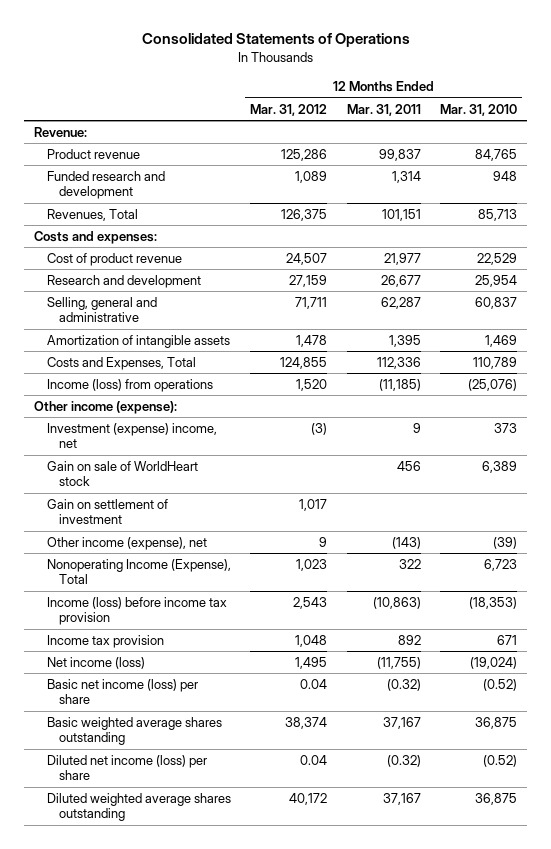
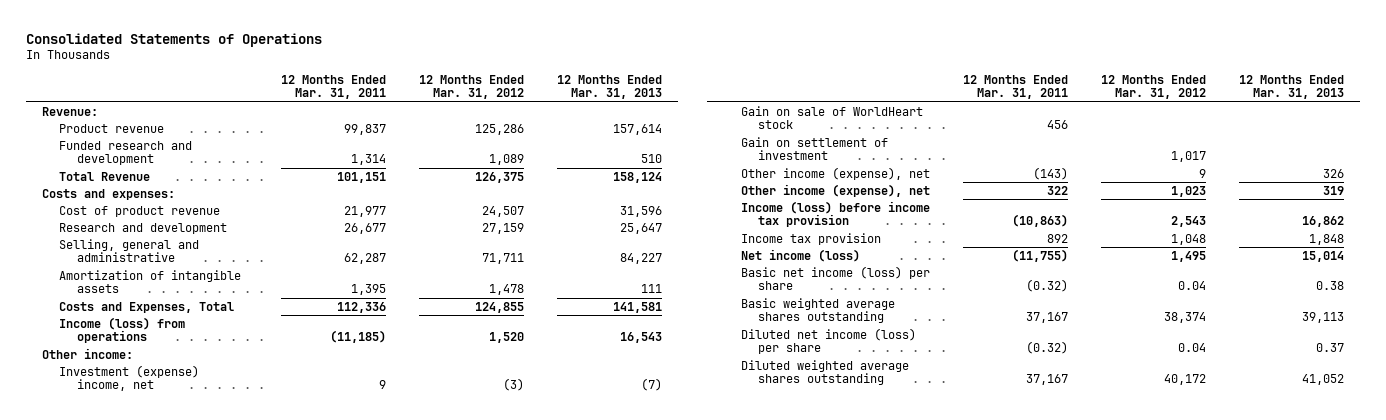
- | 12 Months Ended Mar. 31, 2012 | 12 Months Ended Mar. 31, 2011 | 12 Months Ended Mar. 31, 2010
+ | 12 Months Ended Mar. 31, 2011 | 12 Months Ended Mar. 31, 2012 | 12 Months Ended Mar. 31, 2013
- Revenues, Total | 126,375 | 101,151 | 85,713
+ Total Revenue | 101,151 | 126,375 | 158,124
- Other income (expense):
+ Other income:
- Nonoperating Income (Expense), Total | 1,023 | 322 | 6,723
+ Other income (expense), net | 322 | 1,023 | 319

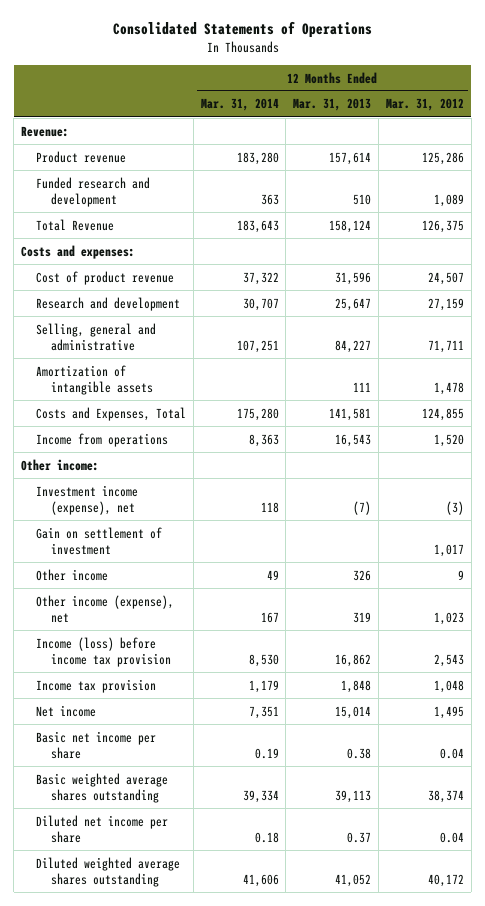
- | 12 Months Ended Mar. 31, 2011 | 12 Months Ended Mar. 31, 2012 | 12 Months Ended Mar. 31, 2013
+ | 12 Months Ended Mar. 31, 2014 | 12 Months Ended Mar. 31, 2013 | 12 Months Ended Mar. 31, 2012
- Income (loss) from operations | (11,185) | 1,520 | 16,543
+ Income from operations | 8,363 | 16,543 | 1,520
- Investment (expense) income, net | 9 | (3) | (7)
- Gain on sale of WorldHeart stock | 456 | |
+ Investment income (expense), net | 118 | (7) | (3)
- Other income (expense), net | (143) | 9 | 326
+ Other income | 49 | 326 | 9
- Net income (loss) | (11,755) | 1,495 | 15,014
- Basic net income (loss) per share | (0.32) | 0.04 | 0.38
+ Net income | 7,351 | 15,014 | 1,495
+ Basic net income per share | 0.19 | 0.38 | 0.04
- Diluted net income (loss) per share | (0.32) | 0.04 | 0.37
+ Diluted net income per share | 0.18 | 0.37 | 0.04

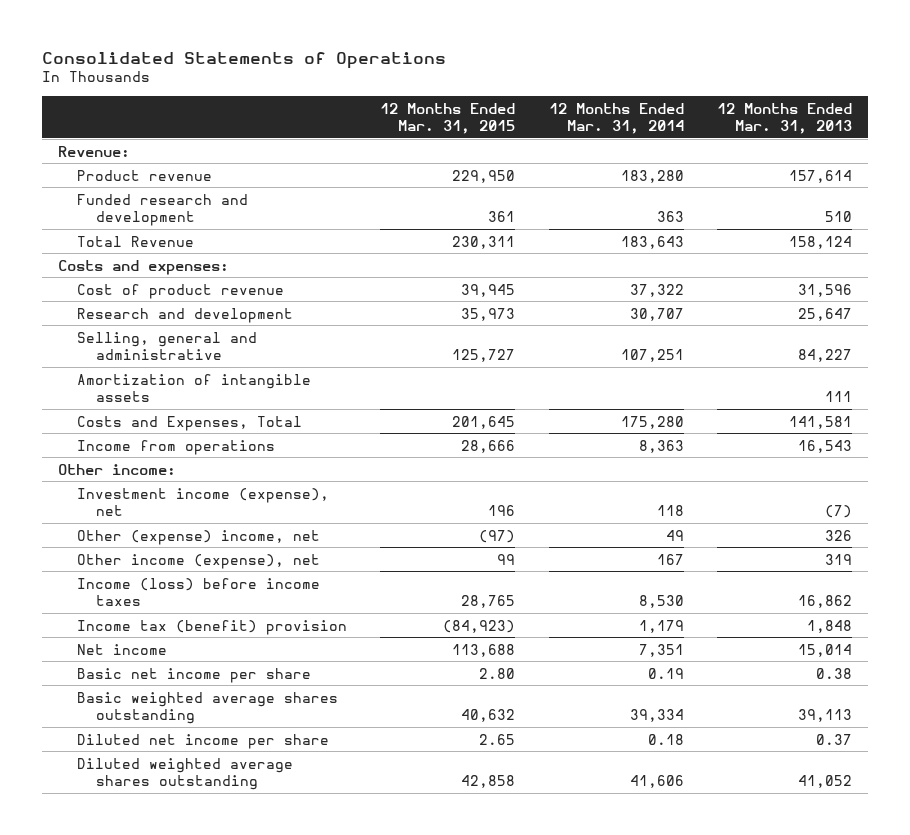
- | 12 Months Ended Mar. 31, 2014 | 12 Months Ended Mar. 31, 2013 | 12 Months Ended Mar. 31, 2012
+ | 12 Months Ended Mar. 31, 2015 | 12 Months Ended Mar. 31, 2014 | 12 Months Ended Mar. 31, 2013
- Gain on settlement of investment | | | 1,017
- Other income | 49 | 326 | 9
+ Other (expense) income, net | (97) | 49 | 326
- Income (loss) before income tax provision | 8,530 | 16,862 | 2,543
- Income tax provision | 1,179 | 1,848 | 1,048
+ Income (loss) before income taxes | 28,765 | 8,530 | 16,862
+ Income tax (benefit) provision | (84,923) | 1,179 | 1,848

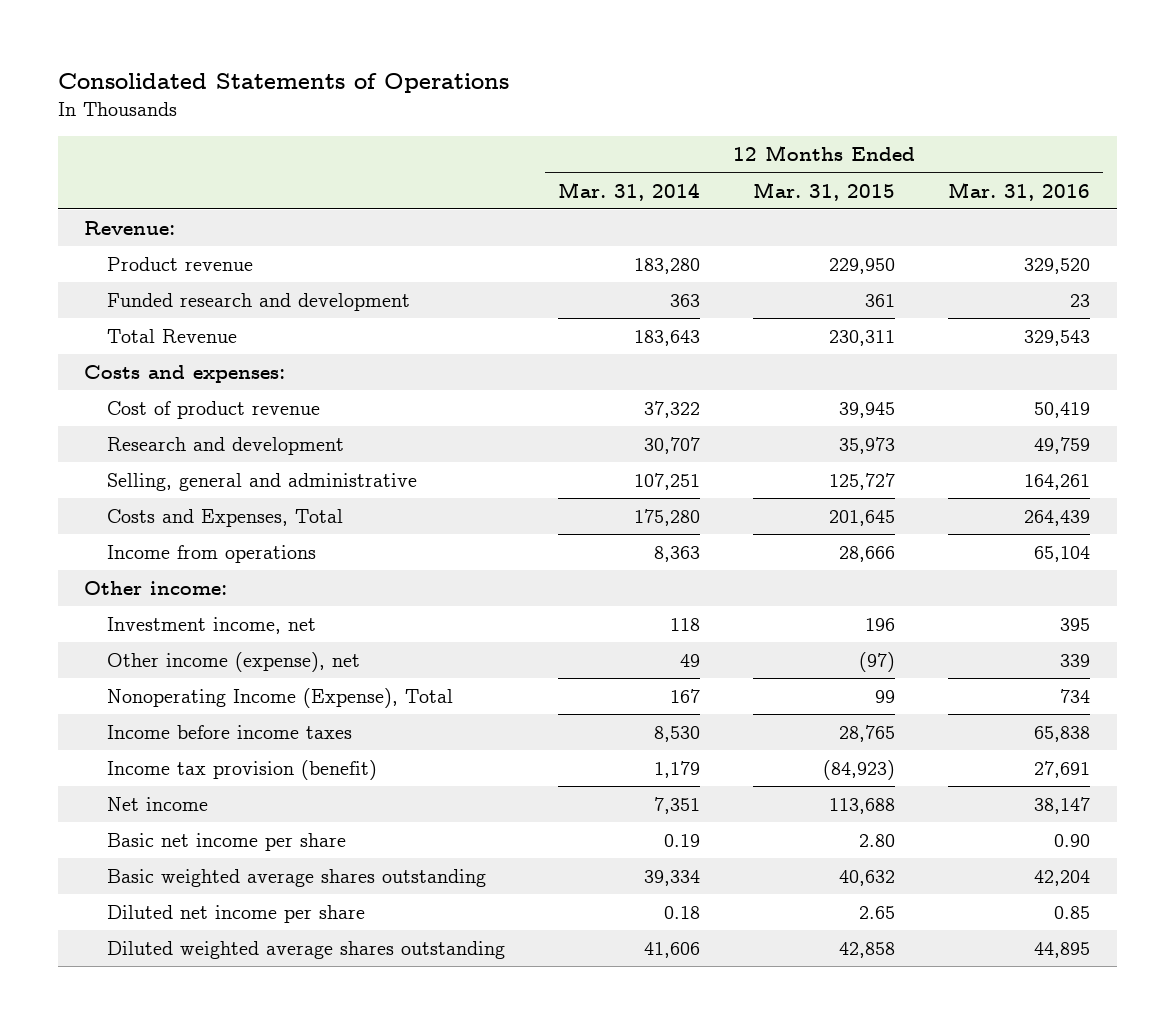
- | 12 Months Ended Mar. 31, 2015 | 12 Months Ended Mar. 31, 2014 | 12 Months Ended Mar. 31, 2013
+ | 12 Months Ended Mar. 31, 2014 | 12 Months Ended Mar. 31, 2015 | 12 Months Ended Mar. 31, 2016
- Amortization of intangible assets | | | 111
- Investment income (expense), net | 196 | 118 | (7)
- Other (expense) income, net | (97) | 49 | 326
- Other income (expense), net | 99 | 167 | 319
- Income (loss) before income taxes | 28,765 | 8,530 | 16,862
- Income tax (benefit) provision | (84,923) | 1,179 | 1,848
+ Investment income, net | 118 | 196 | 395
+ Other income (expense), net | 49 | (97) | 339
+ Nonoperating Income (Expense), Total | 167 | 99 | 734
+ Income before income taxes | 8,530 | 28,765 | 65,838
+ Income tax provision (benefit) | 1,179 | (84,923) | 27,691

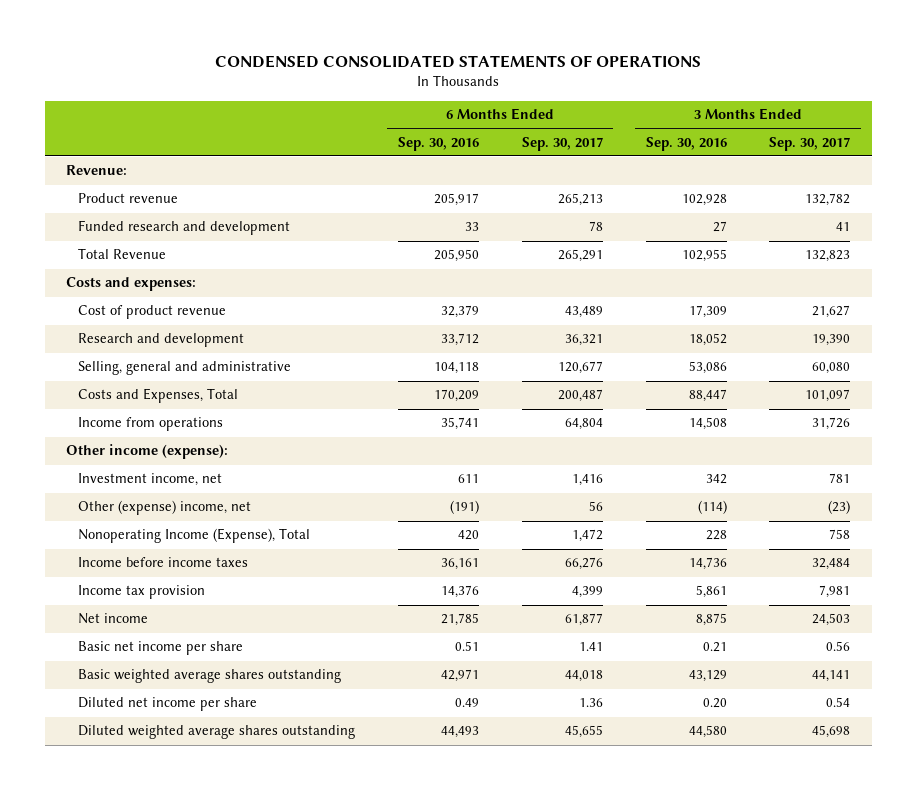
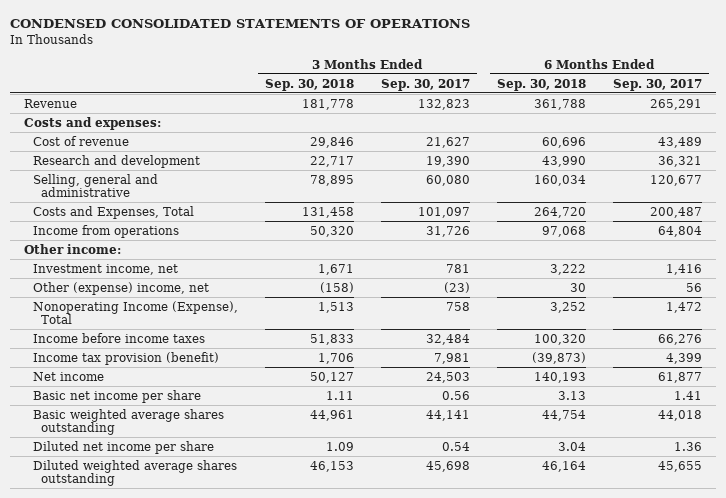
- | 6 Months Ended Sep. 30, 2016 | 6 Months Ended Sep. 30, 2017 | 3 Months Ended Sep. 30, 2016 | 3 Months Ended Sep. 30, 2017
+ | 3 Months Ended Sep. 30, 2018 | 3 Months Ended Sep. 30, 2017 | 6 Months Ended Sep. 30, 2018 | 6 Months Ended Sep. 30, 2017
- Revenue:
- Product revenue | 205,917 | 265,213 | 102,928 | 132,782
- Funded research and development | 33 | 78 | 27 | 41
- Total Revenue | 205,950 | 265,291 | 102,955 | 132,823
+ Revenue | 181,778 | 132,823 | 361,788 | 265,291
- Cost of product revenue | 32,379 | 43,489 | 17,309 | 21,627
+ Cost of revenue | 29,846 | 21,627 | 60,696 | 43,489
- Other income (expense):
+ Other income:
- Income tax provision | 14,376 | 4,399 | 5,861 | 7,981
+ Income tax provision (benefit) | 1,706 | 7,981 | (39,873) | 4,399

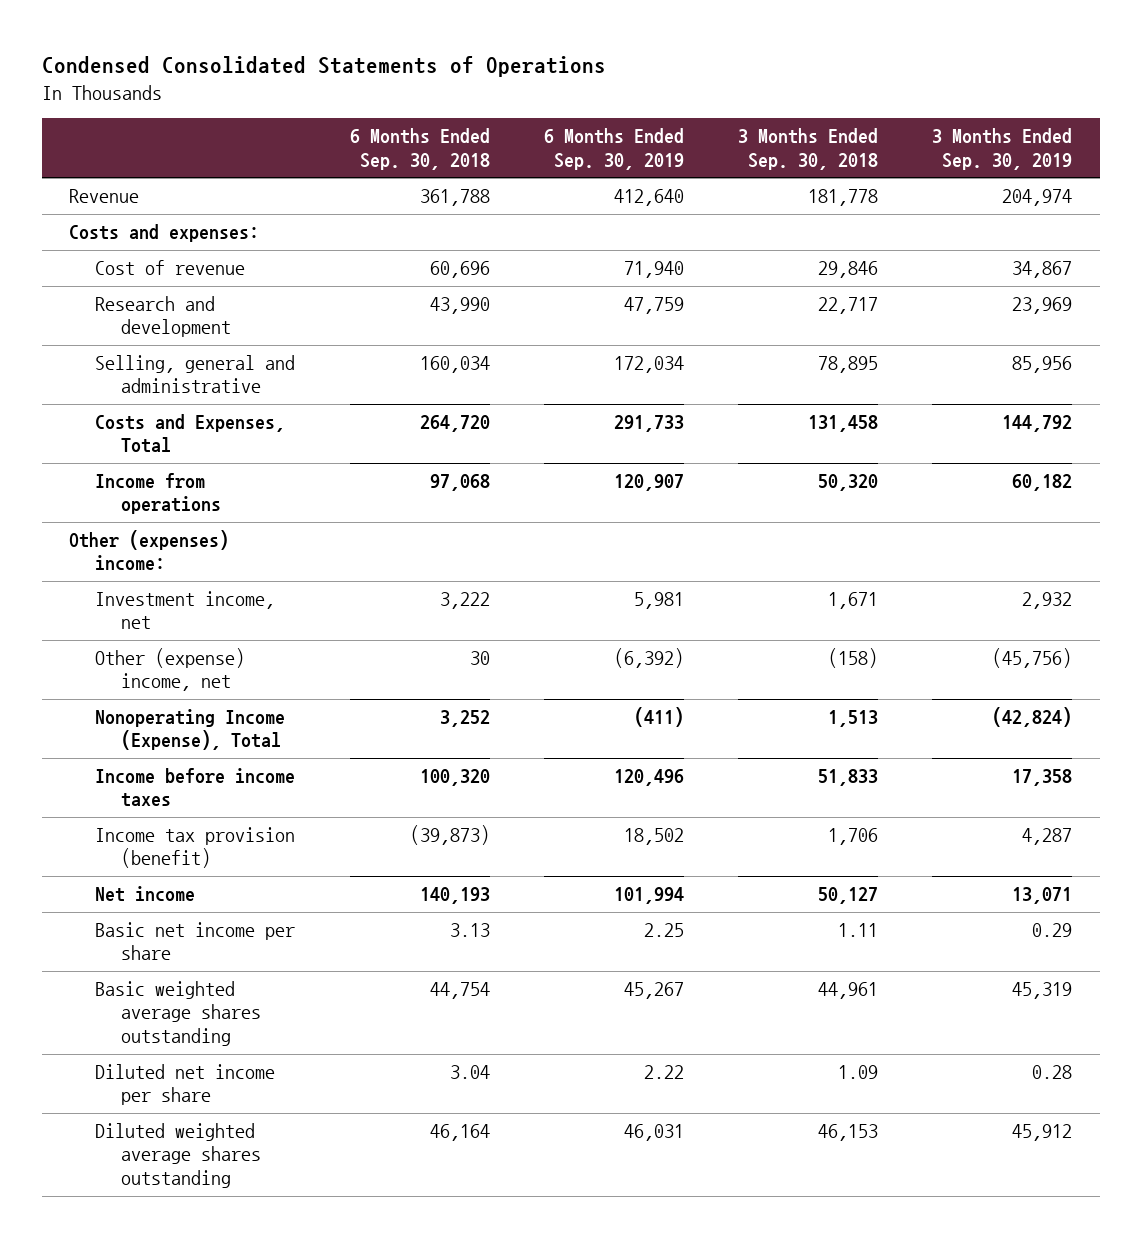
- CONDENSED CONSOLIDATED STATEMENTS OF OPERATIONS
+ Condensed Consolidated Statements of Operations
- | 3 Months Ended Sep. 30, 2018 | 3 Months Ended Sep. 30, 2017 | 6 Months Ended Sep. 30, 2018 | 6 Months Ended Sep. 30, 2017
+ | 6 Months Ended Sep. 30, 2018 | 6 Months Ended Sep. 30, 2019 | 3 Months Ended Sep. 30, 2018 | 3 Months Ended Sep. 30, 2019
- Other income:
+ Other (expenses) income:

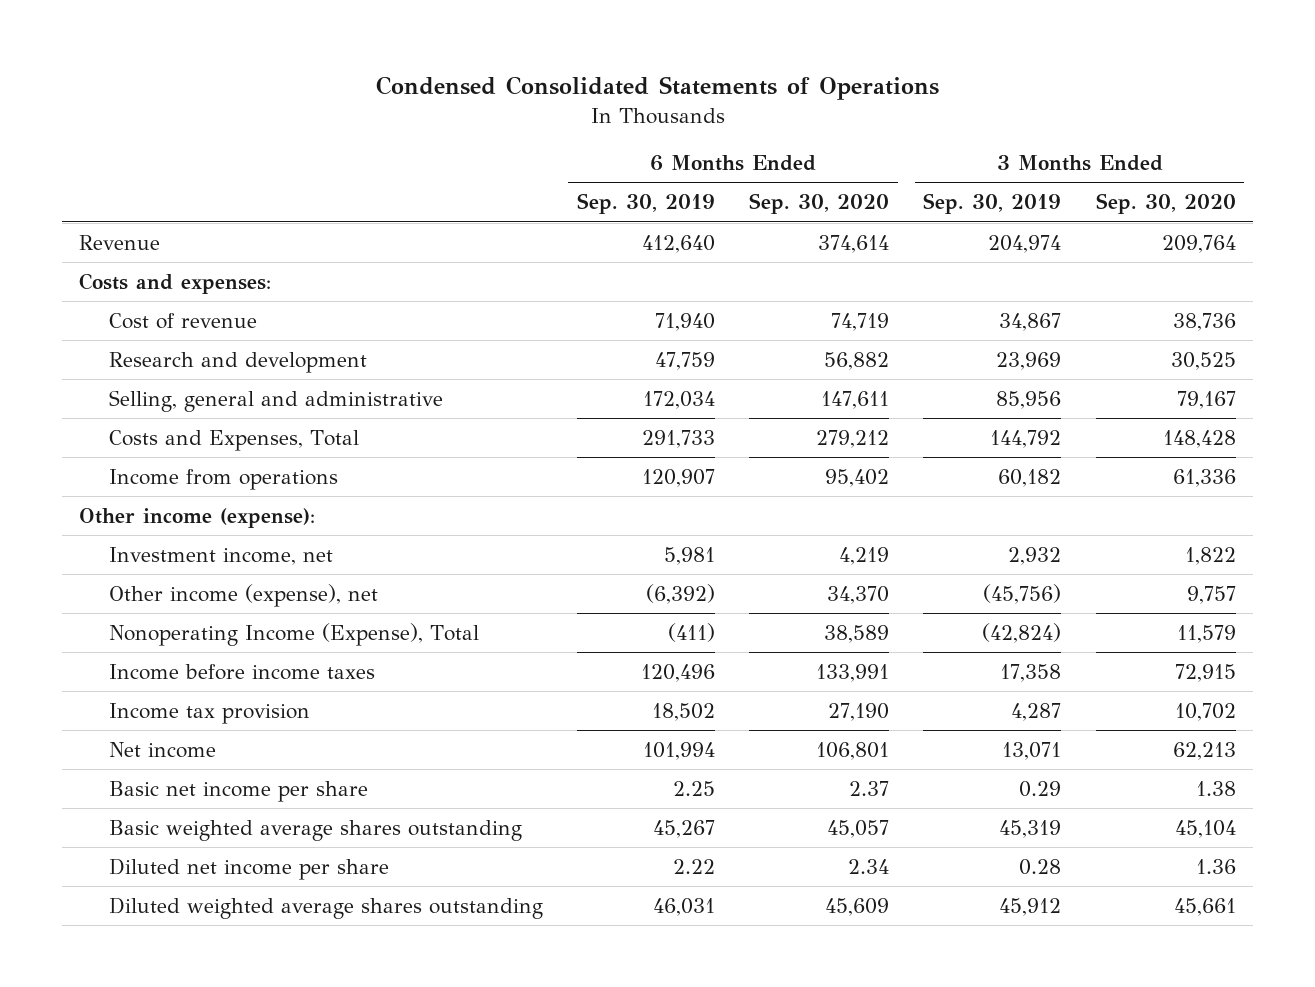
- | 6 Months Ended Sep. 30, 2018 | 6 Months Ended Sep. 30, 2019 | 3 Months Ended Sep. 30, 2018 | 3 Months Ended Sep. 30, 2019
+ | 6 Months Ended Sep. 30, 2019 | 6 Months Ended Sep. 30, 2020 | 3 Months Ended Sep. 30, 2019 | 3 Months Ended Sep. 30, 2020
- Other (expenses) income:
+ Other income (expense):
- Other (expense) income, net | 30 | (6,392) | (158) | (45,756)
+ Other income (expense), net | (6,392) | 34,370 | (45,756) | 9,757
- Income tax provision (benefit) | (39,873) | 18,502 | 1,706 | 4,287
+ Income tax provision | 18,502 | 27,190 | 4,287 | 10,702

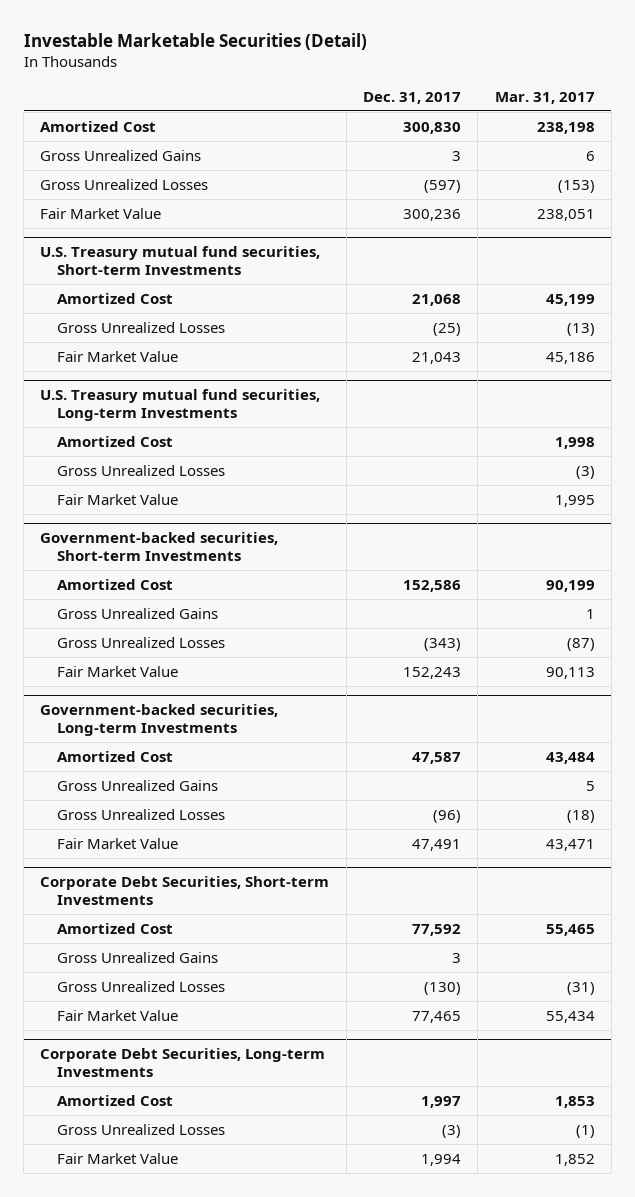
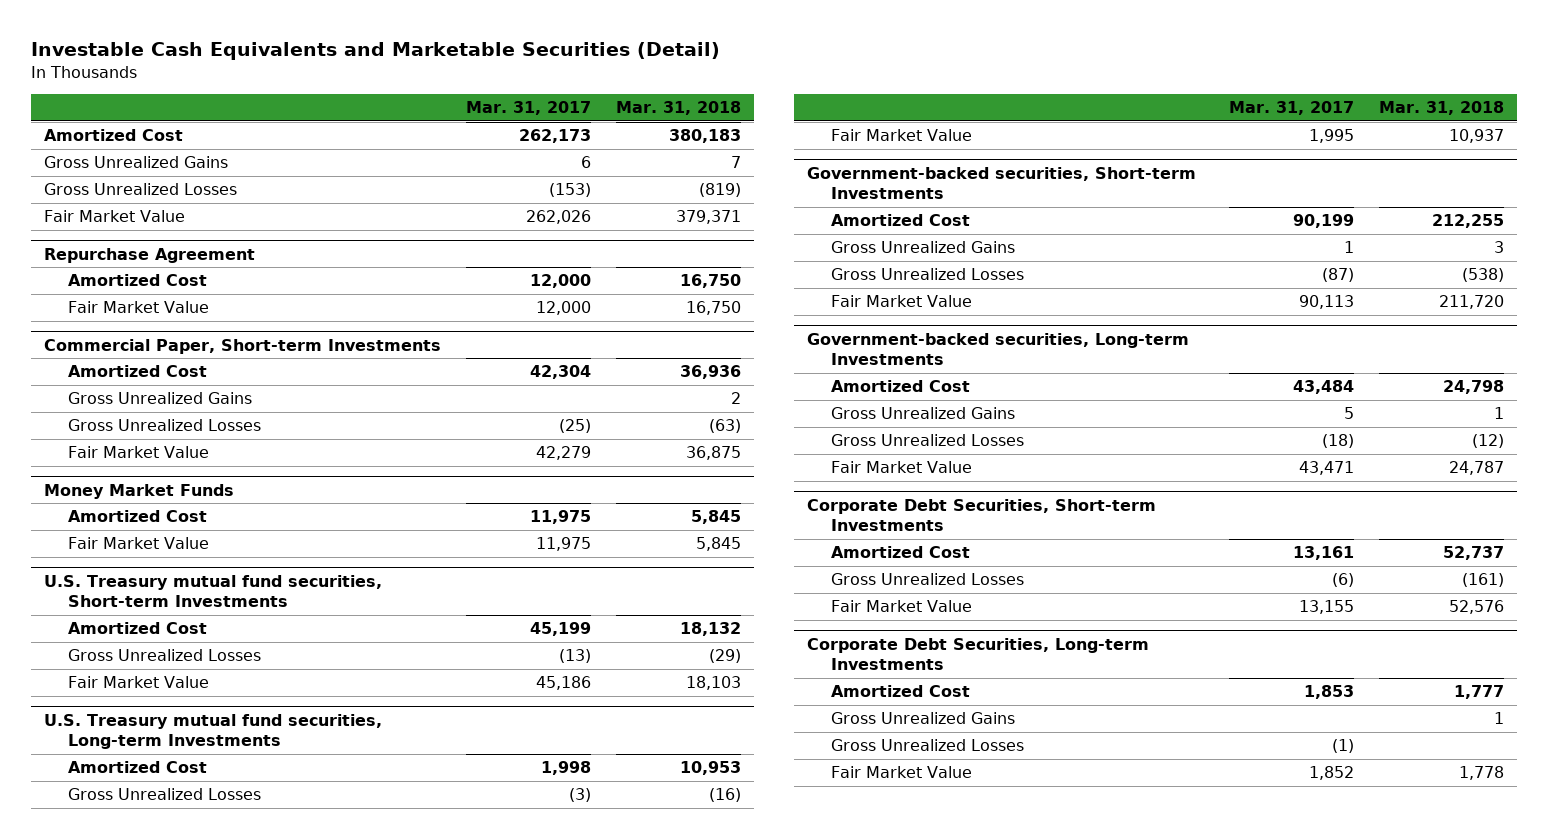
- Investable Marketable Securities (Detail)
+ Investable Cash Equivalents and Marketable Securities (Detail)
- | Dec. 31, 2017 | Mar. 31, 2017
+ | Mar. 31, 2017 | Mar. 31, 2018
- Amortized Cost | 300,830 | 238,198
+ Amortized Cost | 262,173 | 380,183
- Fair Market Value | 300,236 | 238,051
+ Fair Market Value | 262,026 | 379,371
+ Repurchase Agreement
+ Amortized Cost | 12,000 | 16,750
+ Fair Market Value | 12,000 | 16,750
+ Commercial Paper, Short-term Investments
+ Amortized Cost | 42,304 | 36,936
+ Gross Unrealized Gains | | 2
+ Gross Unrealized Losses | (25) | (63)
+ Fair Market Value | 42,279 | 36,875
+ Money Market Funds
+ Amortized Cost | 11,975 | 5,845
+ Fair Market Value | 11,975 | 5,845
@ Corporate Debt Securities, Short-term Investments
- Amortized Cost | 77,592 | 55,465
- Gross Unrealized Gains | 3 |
- Gross Unrealized Losses | (130) | (31)
- Fair Market Value | 77,465 | 55,434
+ Amortized Cost | 13,161 | 52,737
+ Gross Unrealized Losses | (6) | (161)
+ Fair Market Value | 13,155 | 52,576
@ Corporate Debt Securities, Long-term Investments
+ Gross Unrealized Gains | | 1

